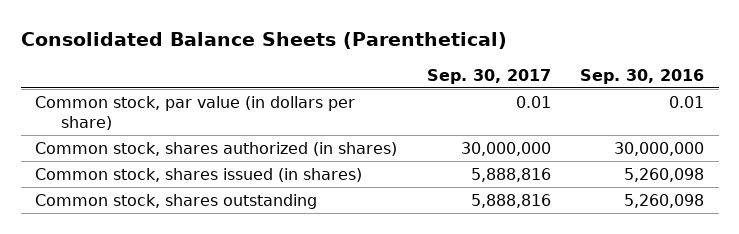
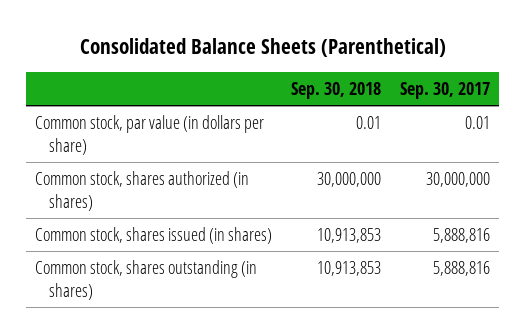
- | Sep. 30, 2017 | Sep. 30, 2016
+ | Sep. 30, 2018 | Sep. 30, 2017
- Common stock, shares outstanding | 5,888,816 | 5,260,098
+ Common stock, shares outstanding (in shares) | 10,913,853 | 5,888,816

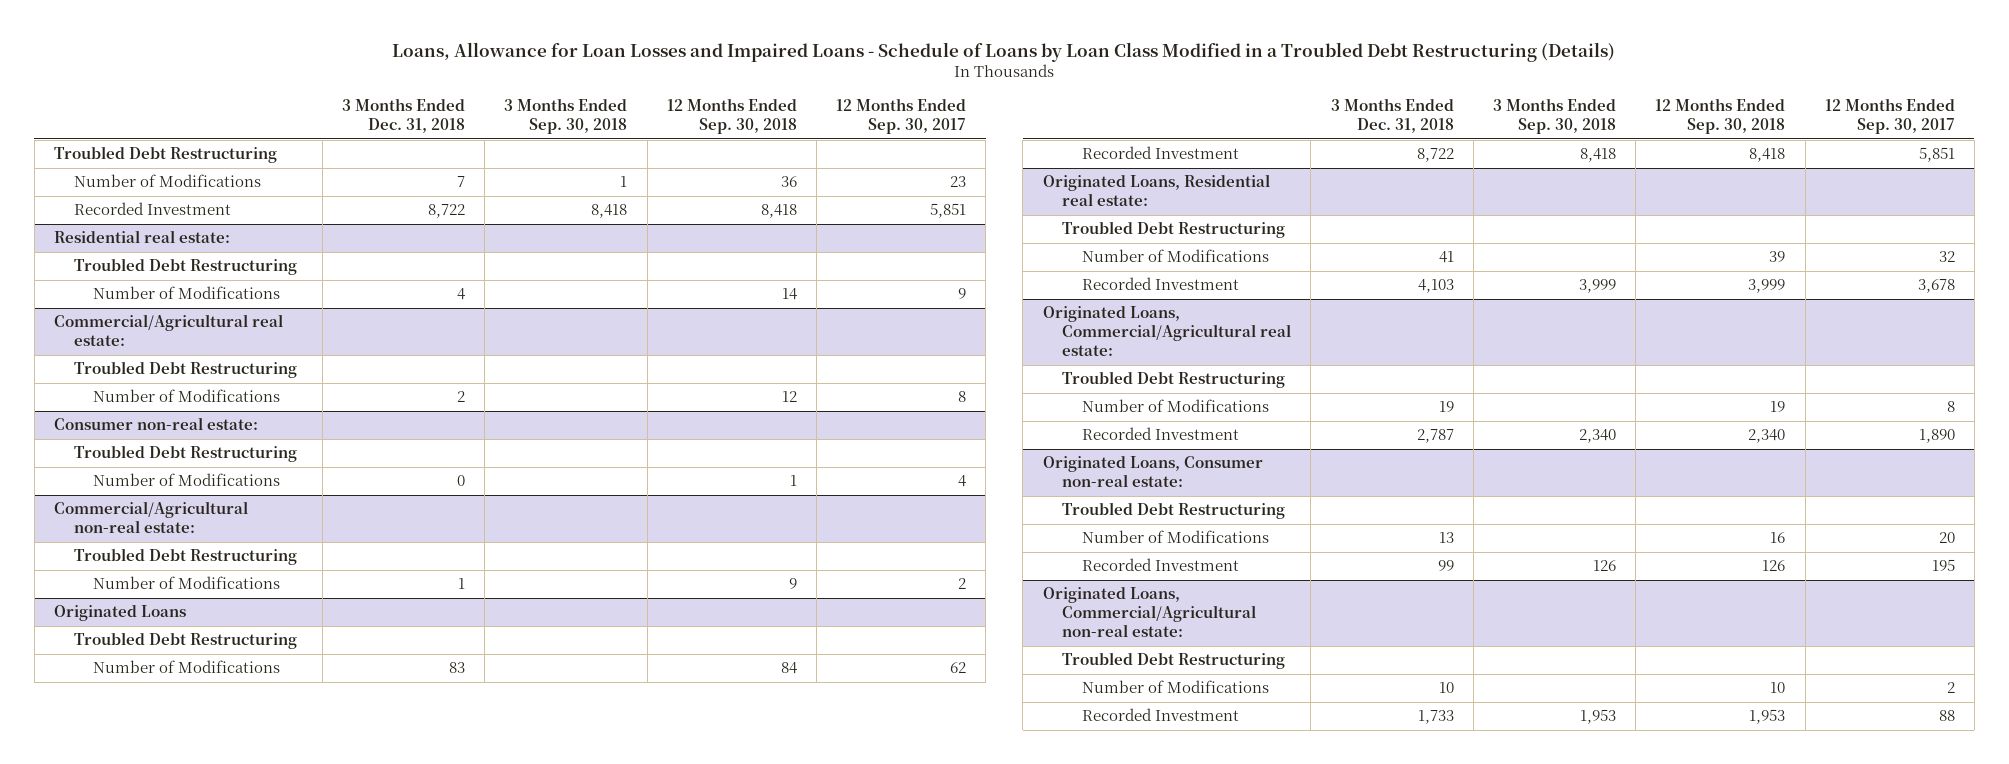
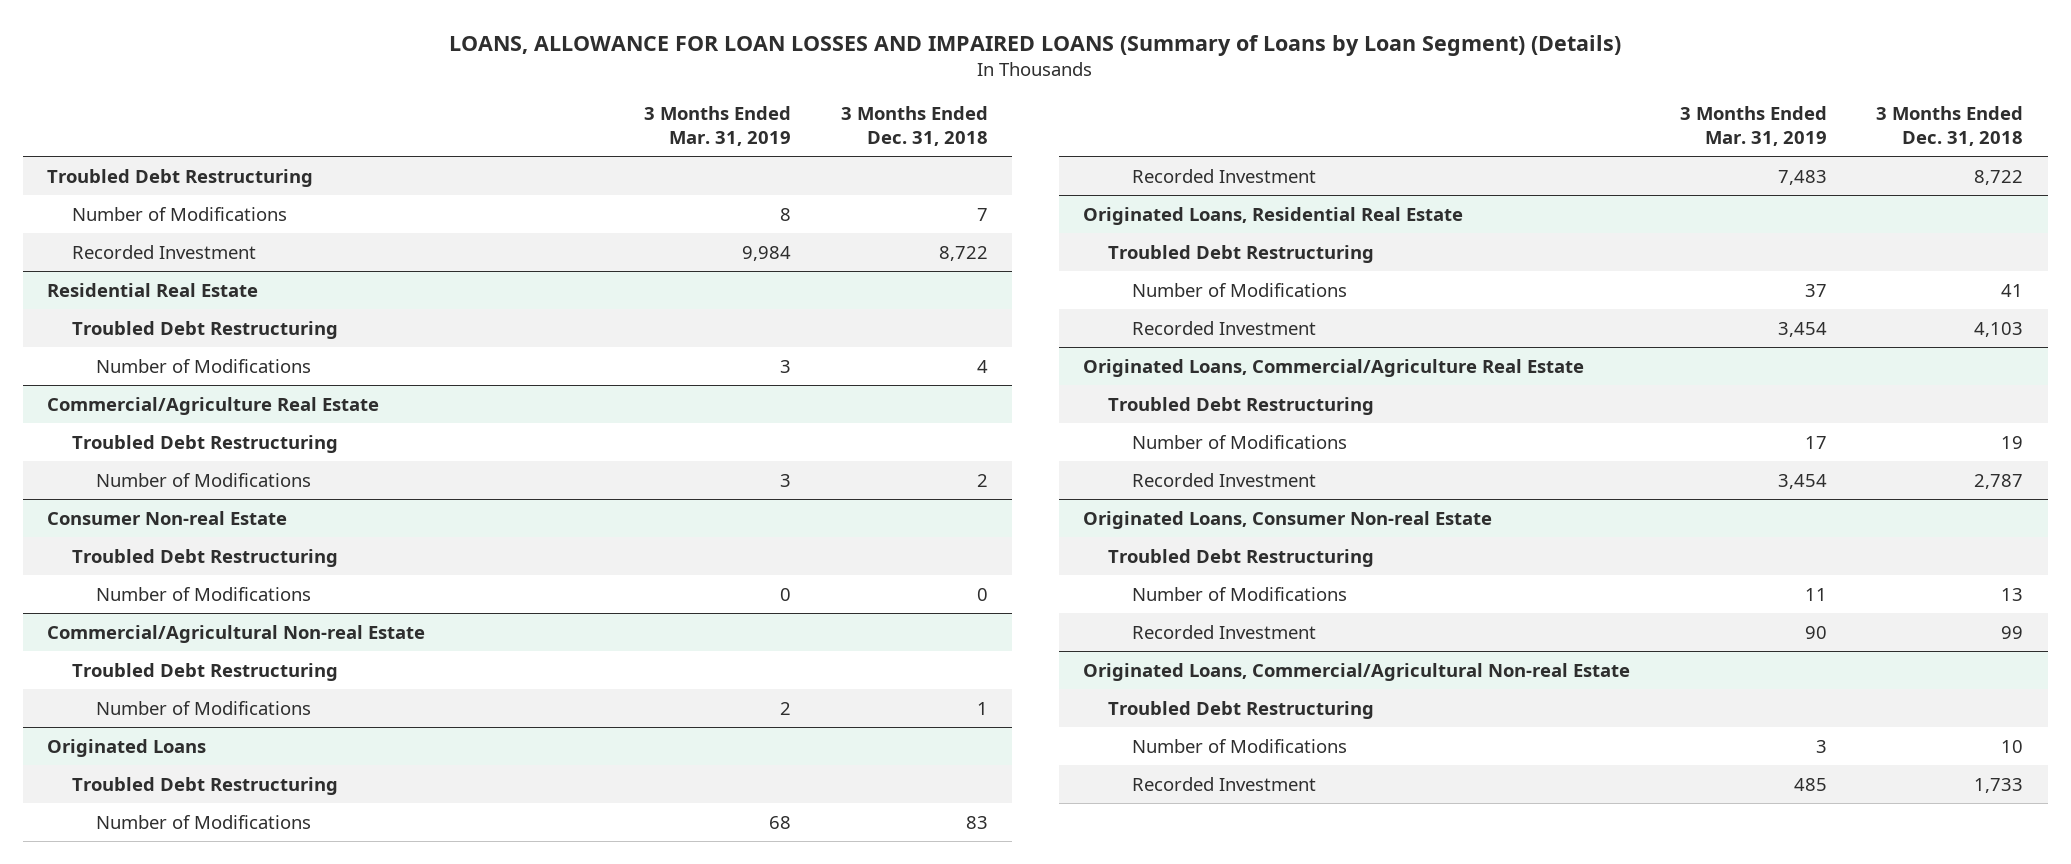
- Loans, Allowance for Loan Losses and Impaired Loans - Schedule of Loans by Loan Class Modified in a Troubled Debt Restructuring (Details)
+ LOANS, ALLOWANCE FOR LOAN LOSSES AND IMPAIRED LOANS (Summary of Loans by Loan Segment) (Details)
- | 3 Months Ended Dec. 31, 2018 | 3 Months Ended Sep. 30, 2018 | 12 Months Ended Sep. 30, 2018 | 12 Months Ended Sep. 30, 2017
+ | 3 Months Ended Mar. 31, 2019 | 3 Months Ended Dec. 31, 2018
- Residential real estate:
+ Residential Real Estate
- Commercial/Agricultural real estate:
+ Commercial/Agriculture Real Estate
- Consumer non-real estate:
+ Consumer Non-real Estate
- Commercial/Agricultural non-real estate:
+ Commercial/Agricultural Non-real Estate
- Originated Loans, Residential real estate:
+ Originated Loans, Residential Real Estate
- Originated Loans, Commercial/Agricultural real estate:
+ Originated Loans, Commercial/Agriculture Real Estate
- Originated Loans, Consumer non-real estate:
+ Originated Loans, Consumer Non-real Estate
- Originated Loans, Commercial/Agricultural non-real estate:
+ Originated Loans, Commercial/Agricultural Non-real Estate

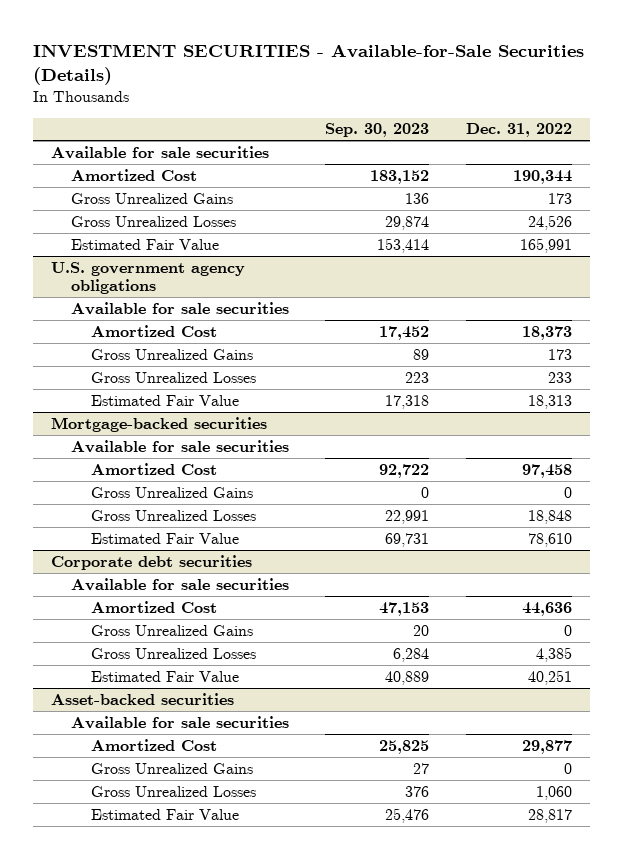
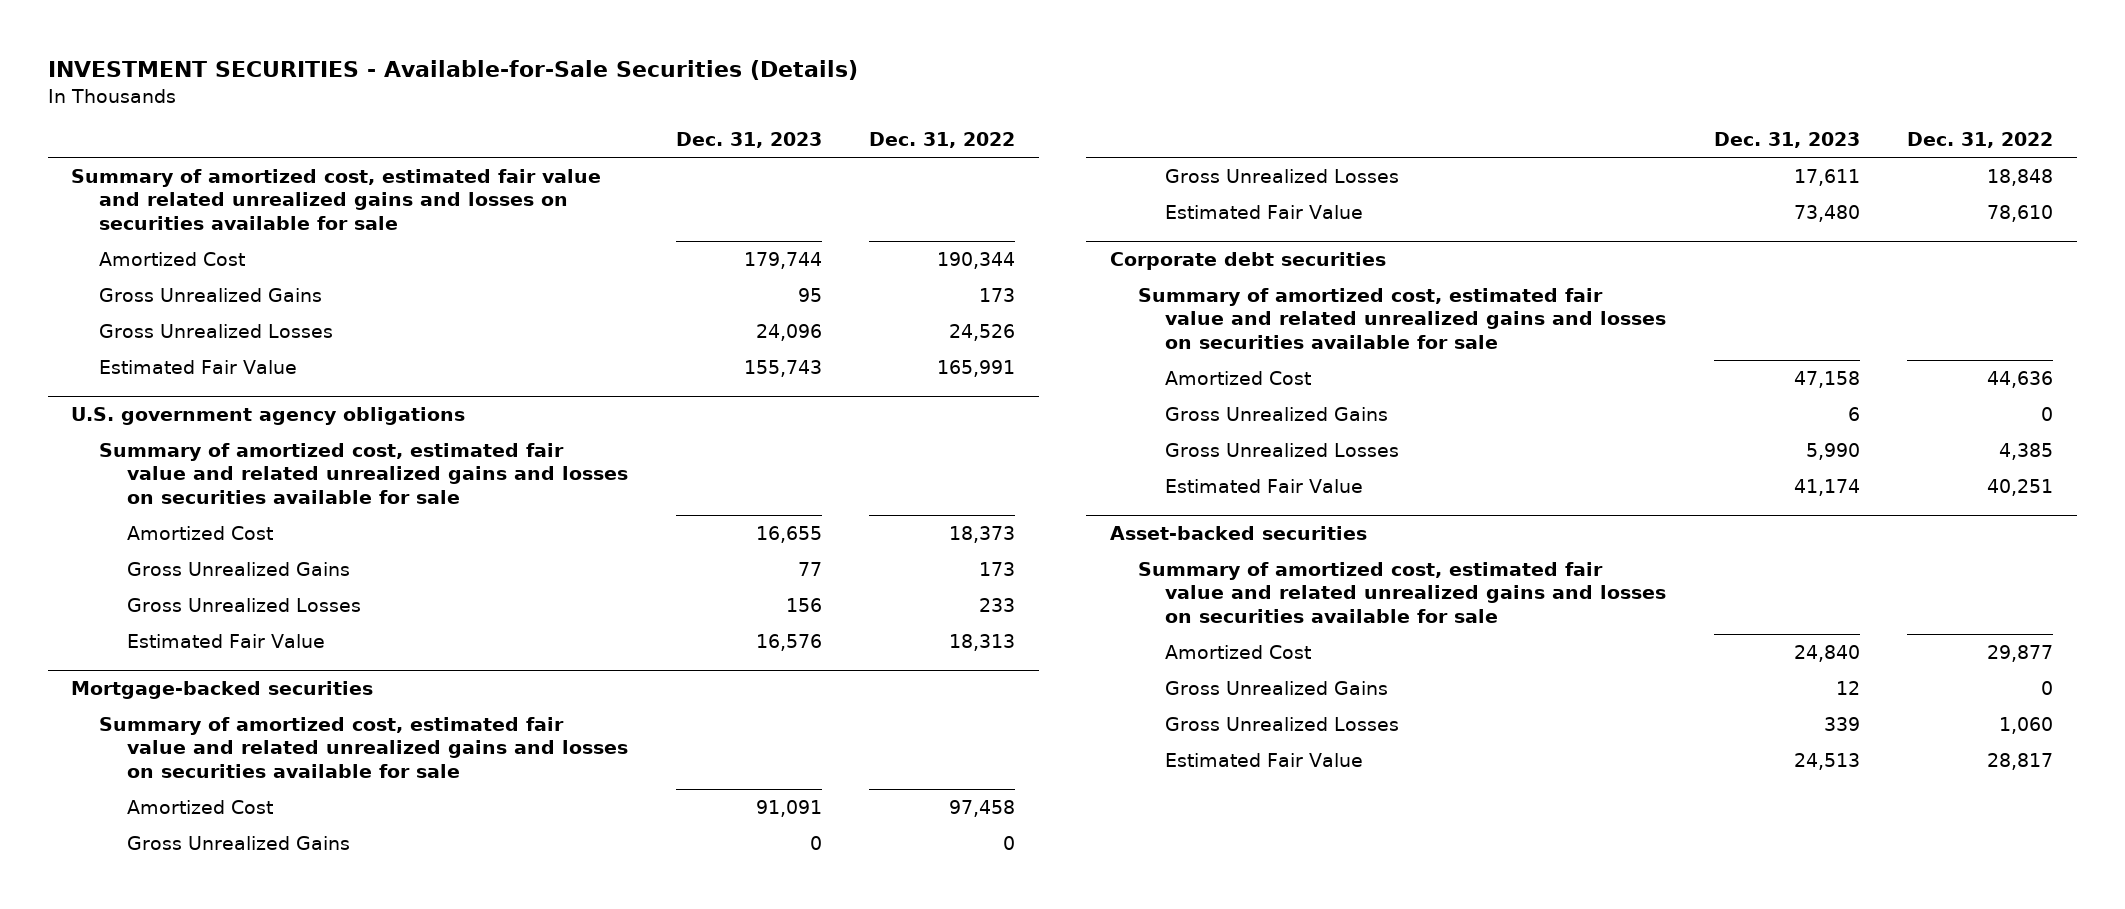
- | Sep. 30, 2023 | Dec. 31, 2022
+ | Dec. 31, 2023 | Dec. 31, 2022
- Available for sale securities
+ Summary of amortized cost, estimated fair value and related unrealized gains and losses on securities available for sale
@ U.S. government agency obligations
- Available for sale securities
+ Summary of amortized cost, estimated fair value and related unrealized gains and losses on securities available for sale
@ Mortgage-backed securities
- Available for sale securities
+ Summary of amortized cost, estimated fair value and related unrealized gains and losses on securities available for sale
@ Corporate debt securities
- Available for sale securities
+ Summary of amortized cost, estimated fair value and related unrealized gains and losses on securities available for sale
@ Asset-backed securities
- Available for sale securities
+ Summary of amortized cost, estimated fair value and related unrealized gains and losses on securities available for sale

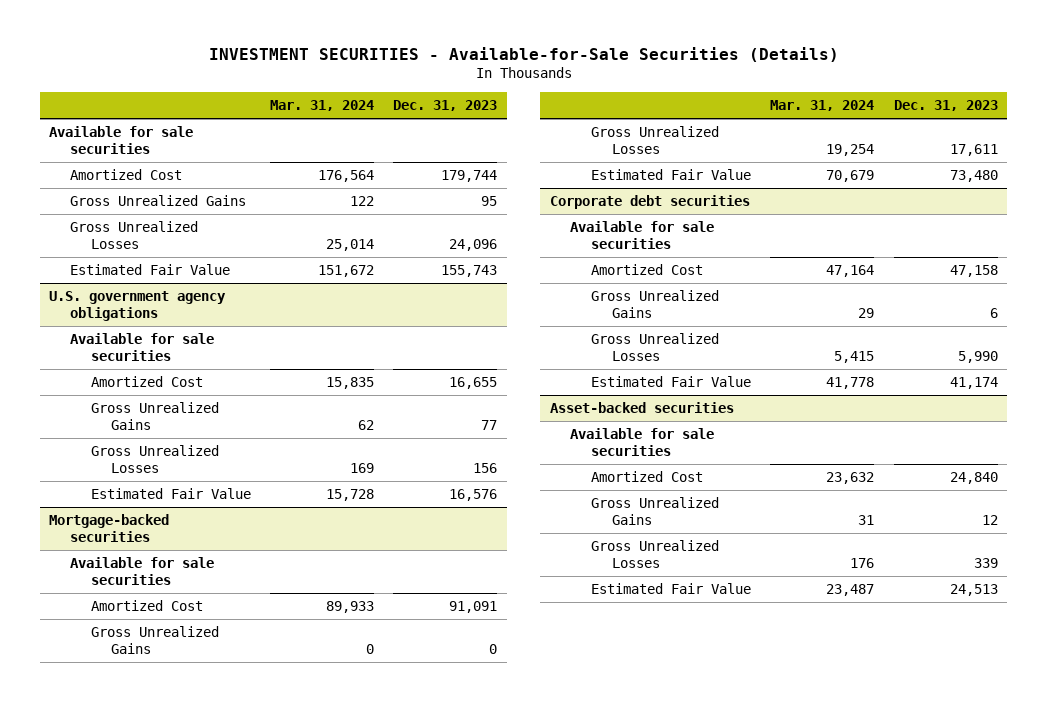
- | Dec. 31, 2023 | Dec. 31, 2022
+ | Mar. 31, 2024 | Dec. 31, 2023
- Summary of amortized cost, estimated fair value and related unrealized gains and losses on securities available for sale
+ Available for sale securities
@ U.S. government agency obligations
- Summary of amortized cost, estimated fair value and related unrealized gains and losses on securities available for sale
+ Available for sale securities
@ Mortgage-backed securities
- Summary of amortized cost, estimated fair value and related unrealized gains and losses on securities available for sale
+ Available for sale securities
@ Corporate debt securities
- Summary of amortized cost, estimated fair value and related unrealized gains and losses on securities available for sale
+ Available for sale securities
@ Asset-backed securities
- Summary of amortized cost, estimated fair value and related unrealized gains and losses on securities available for sale
+ Available for sale securities

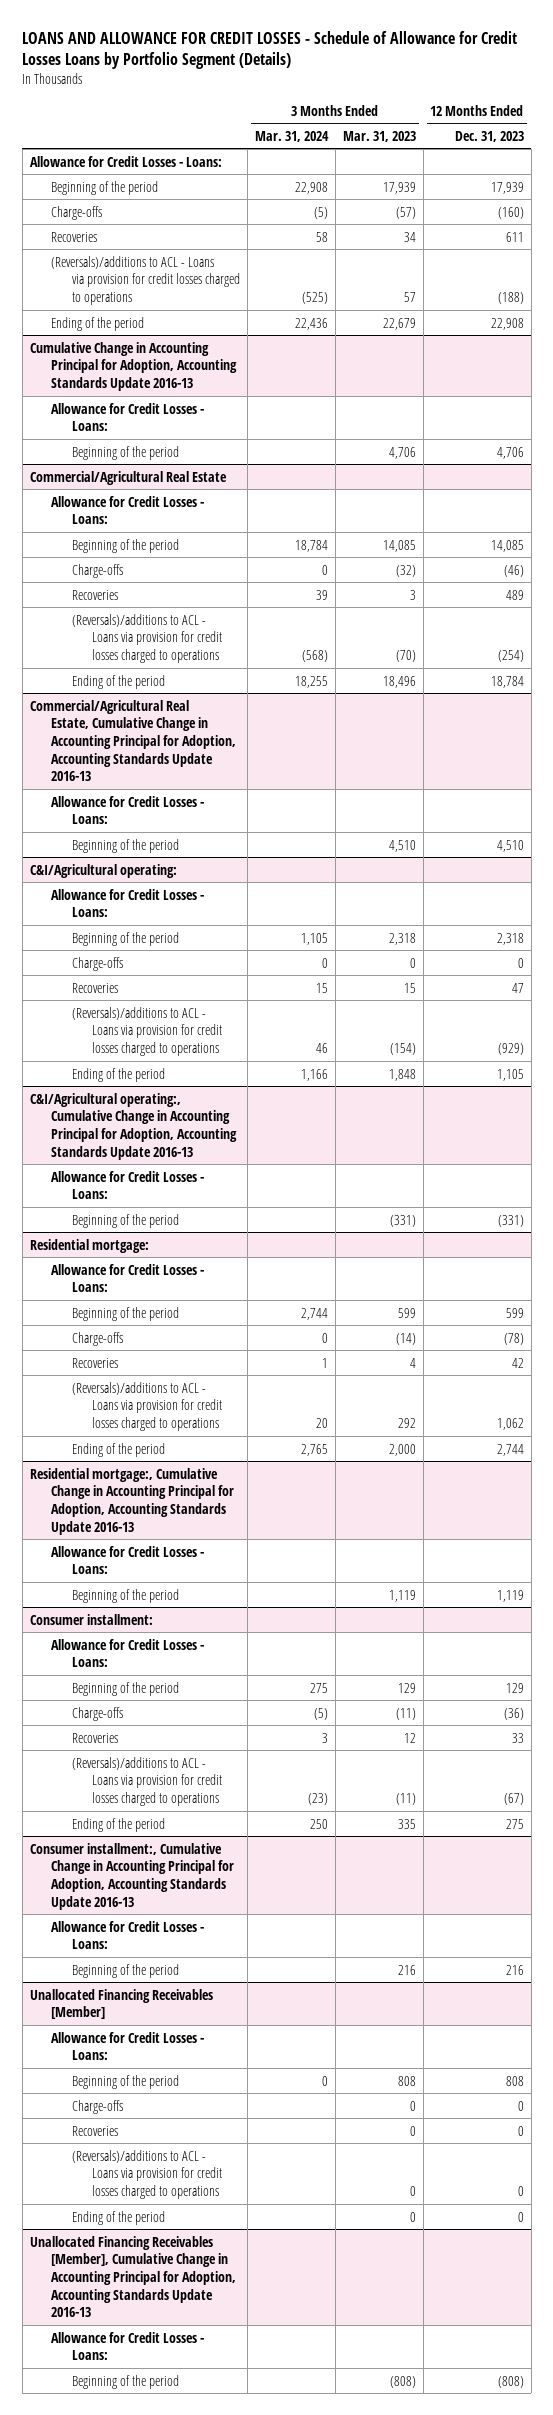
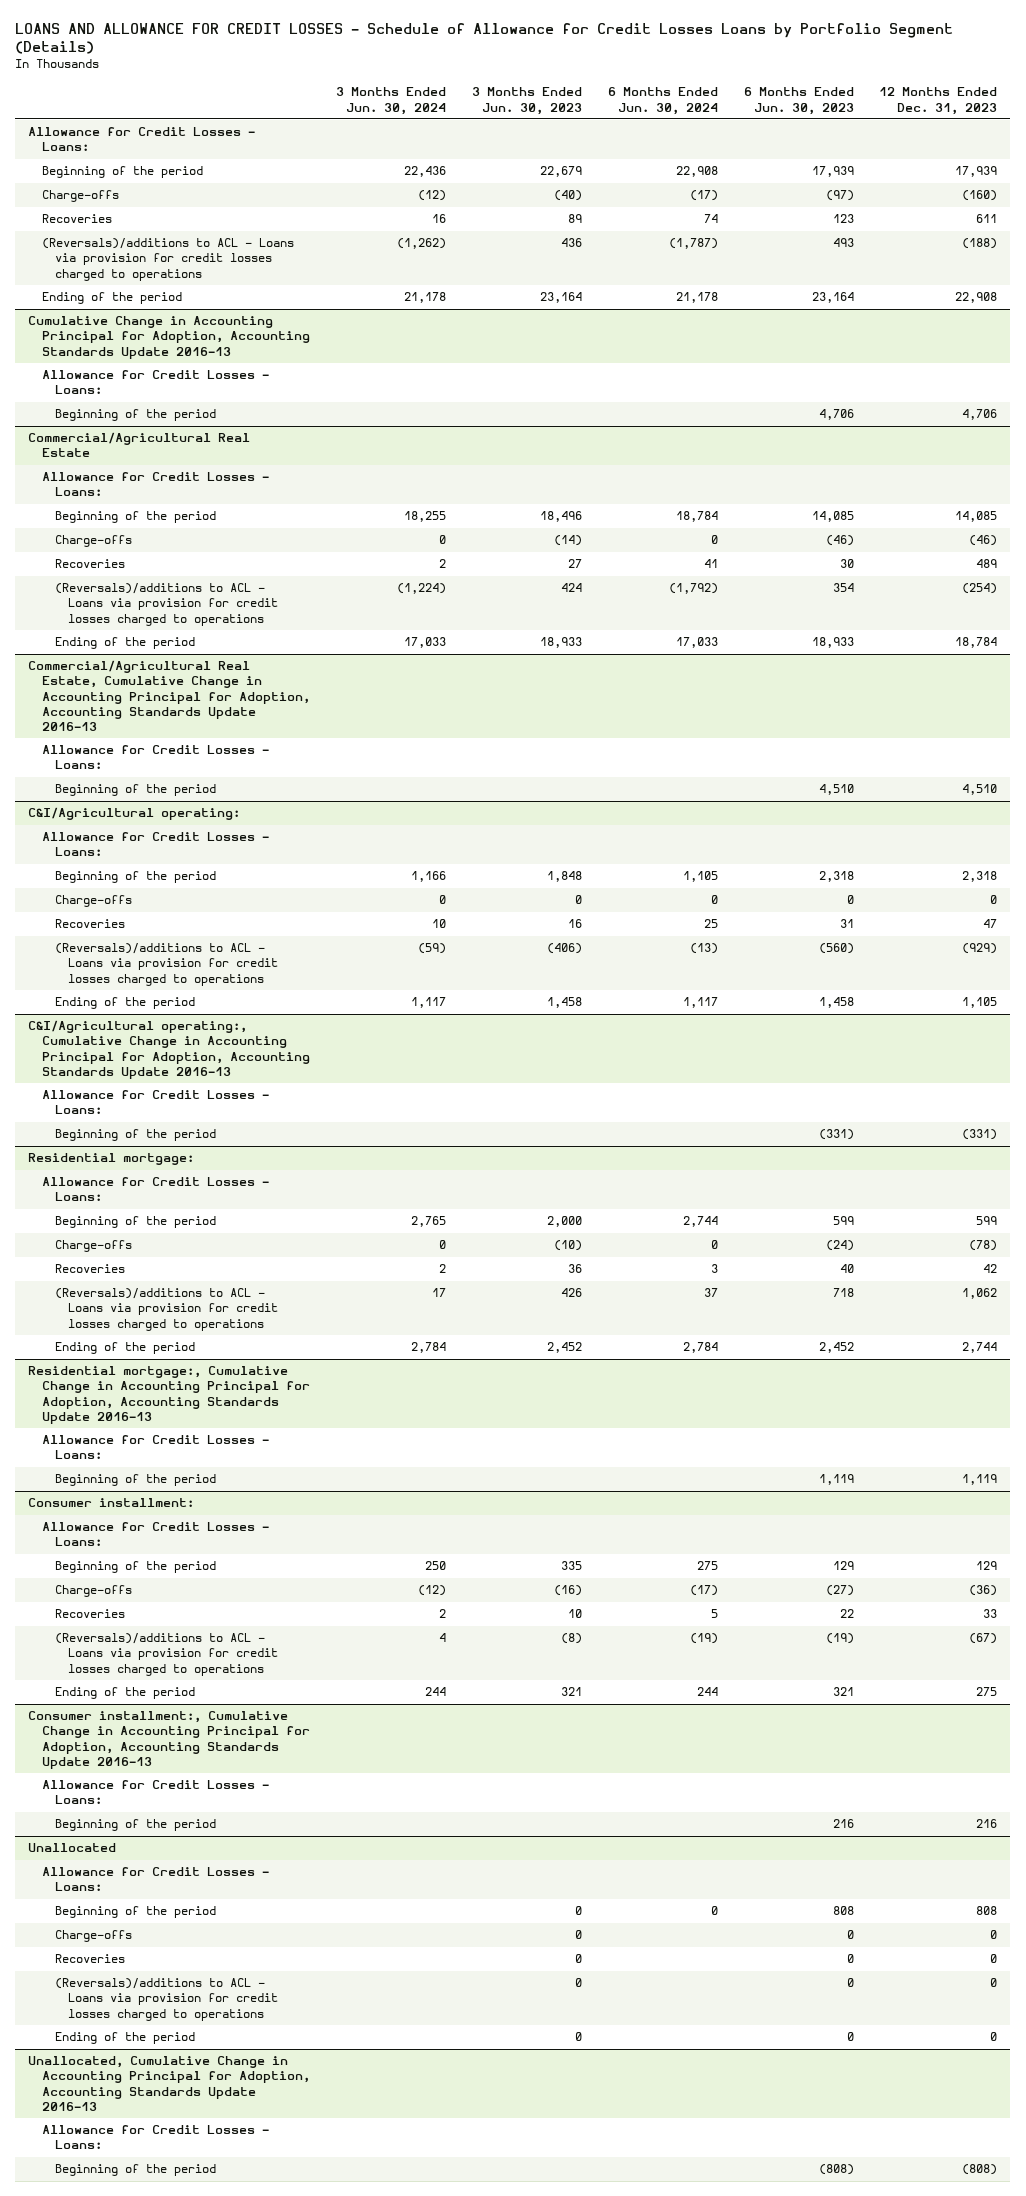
- | 3 Months Ended Mar. 31, 2024 | 3 Months Ended Mar. 31, 2023 | 12 Months Ended Dec. 31, 2023
+ | 3 Months Ended Jun. 30, 2024 | 3 Months Ended Jun. 30, 2023 | 6 Months Ended Jun. 30, 2024 | 6 Months Ended Jun. 30, 2023 | 12 Months Ended Dec. 31, 2023
- Unallocated Financing Receivables [Member]
+ Unallocated
- Unallocated Financing Receivables [Member], Cumulative Change in Accounting Principal for Adoption, Accounting Standards Update 2016-13
+ Unallocated, Cumulative Change in Accounting Principal for Adoption, Accounting Standards Update 2016-13

